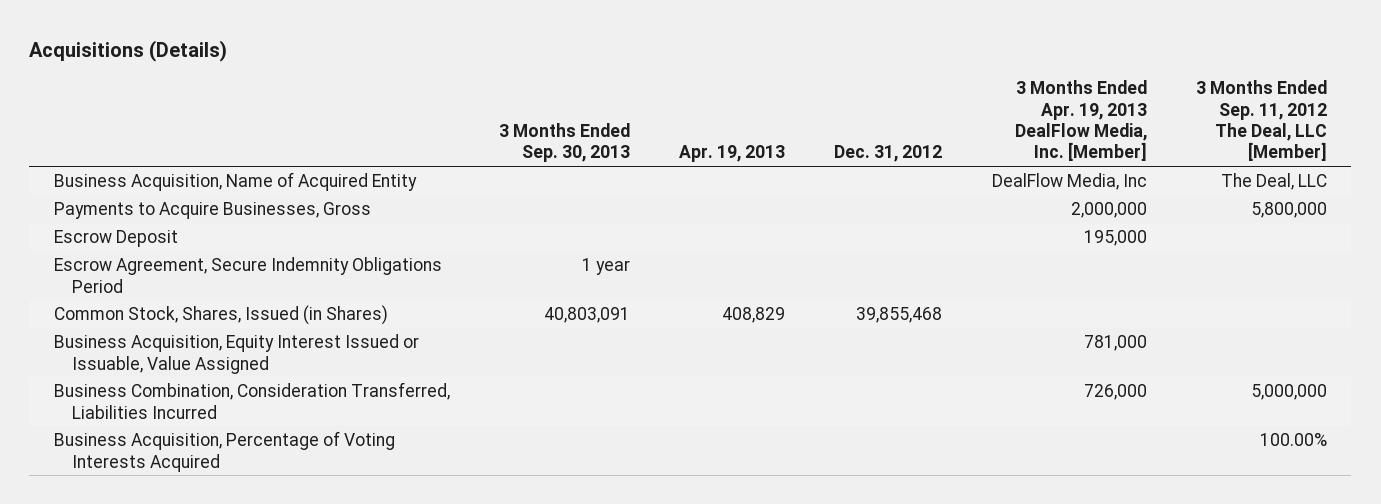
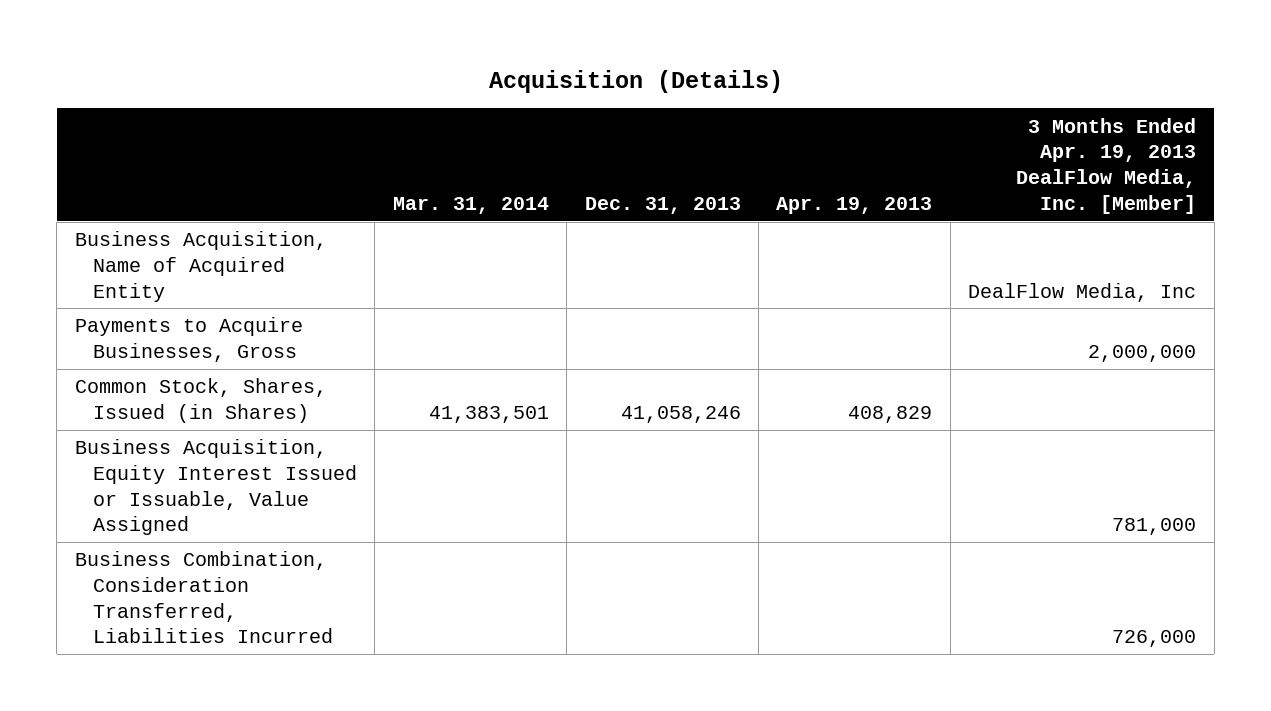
- Acquisitions (Details)
+ Acquisition (Details)
- | 3 Months Ended Sep. 30, 2013 | Apr. 19, 2013 | Dec. 31, 2012 | 3 Months Ended Apr. 19, 2013 DealFlow Media, Inc. [Member] | 3 Months Ended Sep. 11, 2012 The Deal, LLC [Member]
+ | Mar. 31, 2014 | Dec. 31, 2013 | Apr. 19, 2013 | 3 Months Ended Apr. 19, 2013 DealFlow Media, Inc. [Member]
- Escrow Deposit | | | | 195,000 |
- Escrow Agreement, Secure Indemnity Obligations Period | 1 year | | | |
- Business Acquisition, Percentage of Voting Interests Acquired | | | | | 100.00%

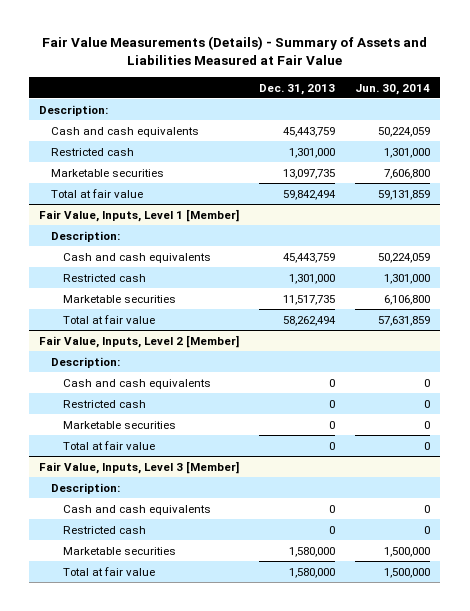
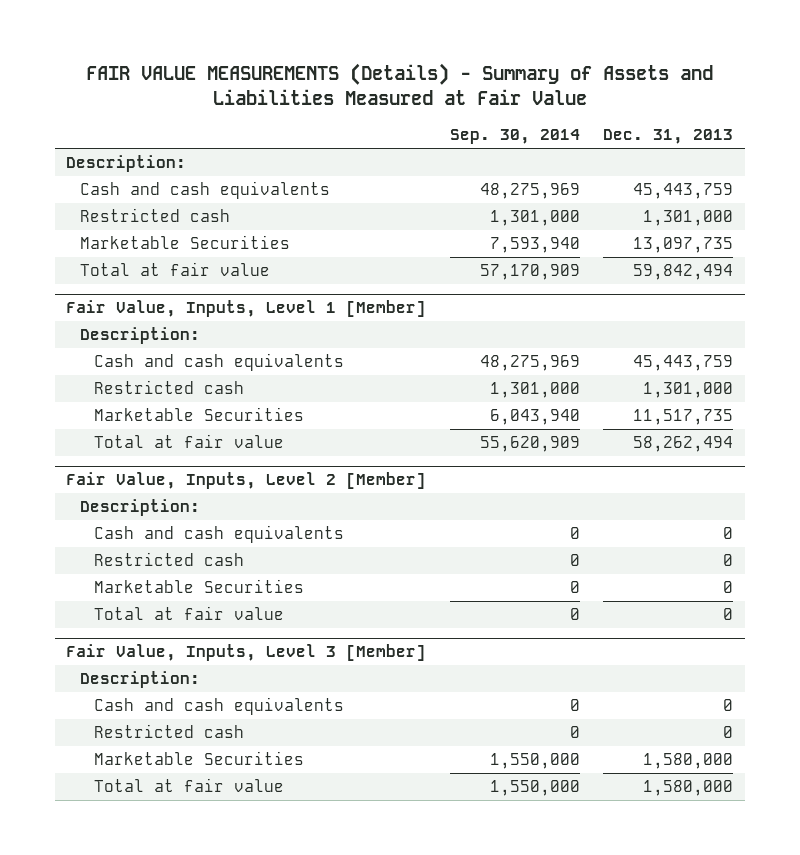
- Fair Value Measurements (Details) - Summary of Assets and Liabilities Measured at Fair Value
+ FAIR VALUE MEASUREMENTS (Details) - Summary of Assets and Liabilities Measured at Fair Value
- | Dec. 31, 2013 | Jun. 30, 2014
+ | Sep. 30, 2014 | Dec. 31, 2013
- Marketable securities | 13,097,735 | 7,606,800
+ Marketable Securities | 7,593,940 | 13,097,735
@ Fair Value, Inputs, Level 1 [Member]
- Marketable securities | 11,517,735 | 6,106,800
+ Marketable Securities | 6,043,940 | 11,517,735
@ Fair Value, Inputs, Level 2 [Member]
- Marketable securities | 0 | 0
+ Marketable Securities | 0 | 0
@ Fair Value, Inputs, Level 3 [Member]
- Marketable securities | 1,580,000 | 1,500,000
+ Marketable Securities | 1,550,000 | 1,580,000

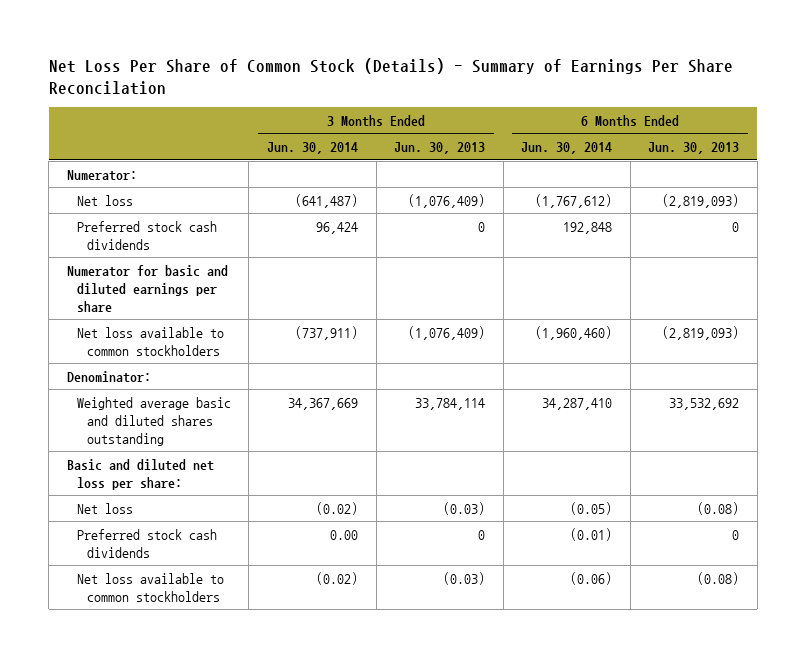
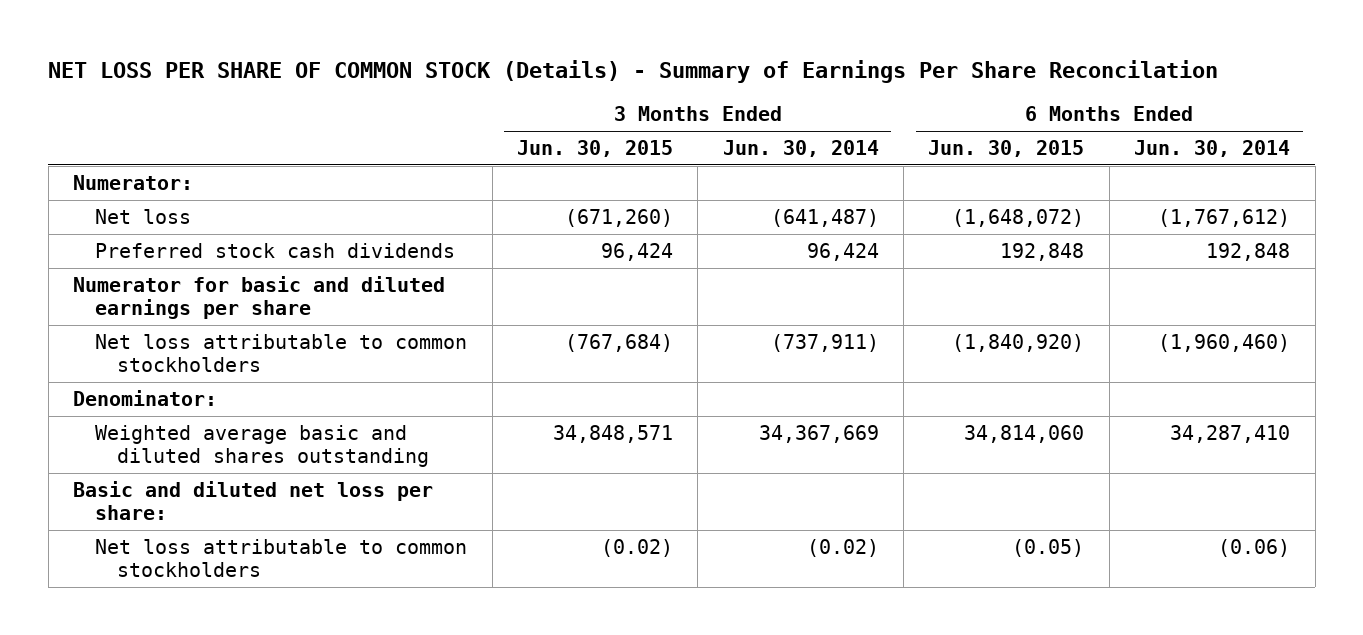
- Net Loss Per Share of Common Stock (Details) - Summary of Earnings Per Share Reconcilation
+ NET LOSS PER SHARE OF COMMON STOCK (Details) - Summary of Earnings Per Share Reconcilation
- | 3 Months Ended Jun. 30, 2014 | 3 Months Ended Jun. 30, 2013 | 6 Months Ended Jun. 30, 2014 | 6 Months Ended Jun. 30, 2013
+ | 3 Months Ended Jun. 30, 2015 | 3 Months Ended Jun. 30, 2014 | 6 Months Ended Jun. 30, 2015 | 6 Months Ended Jun. 30, 2014
- Net loss available to common stockholders | (737,911) | (1,076,409) | (1,960,460) | (2,819,093)
+ Net loss attributable to common stockholders | (767,684) | (737,911) | (1,840,920) | (1,960,460)
- Net loss | (0.02) | (0.03) | (0.05) | (0.08)
- Preferred stock cash dividends | 0.00 | 0 | (0.01) | 0
- Net loss available to common stockholders | (0.02) | (0.03) | (0.06) | (0.08)
+ Net loss attributable to common stockholders | (0.02) | (0.02) | (0.05) | (0.06)

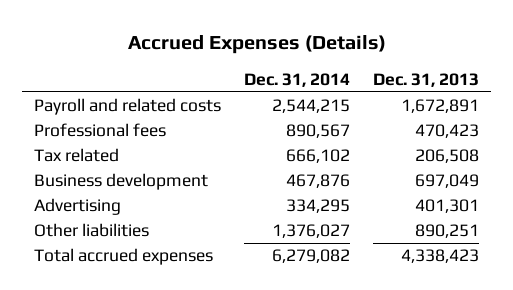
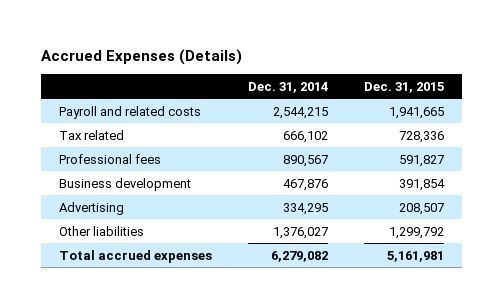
- | Dec. 31, 2014 | Dec. 31, 2013
+ | Dec. 31, 2014 | Dec. 31, 2015
moved down: Professional fees | 890,567 | 591,827

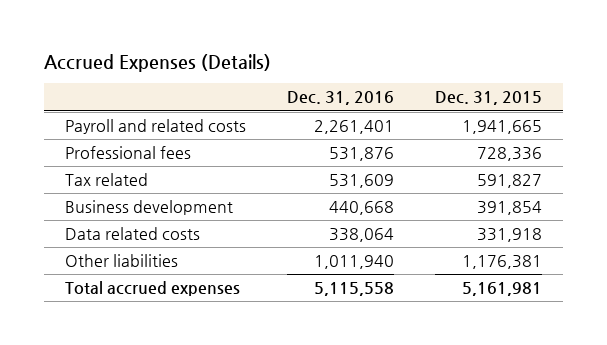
- | Dec. 31, 2014 | Dec. 31, 2015
+ | Dec. 31, 2016 | Dec. 31, 2015
- Tax related | 666,102 | 728,336
- Professional fees | 890,567 | 591,827
+ Professional fees | 531,876 | 728,336
+ Tax related | 531,609 | 591,827
- Advertising | 334,295 | 208,507
- Other liabilities | 1,376,027 | 1,299,792
+ Data related costs | 338,064 | 331,918
+ Other liabilities | 1,011,940 | 1,176,381

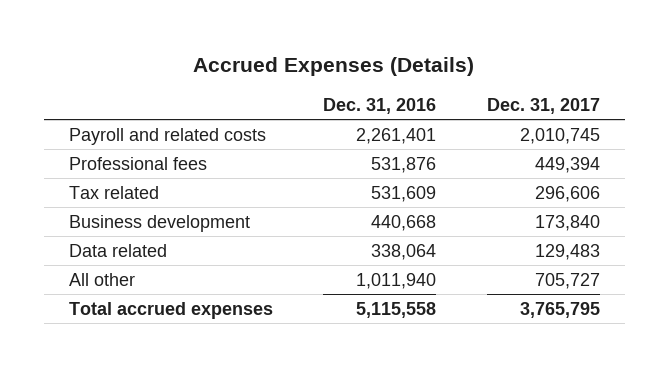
- | Dec. 31, 2016 | Dec. 31, 2015
+ | Dec. 31, 2016 | Dec. 31, 2017
- Data related costs | 338,064 | 331,918
- Other liabilities | 1,011,940 | 1,176,381
+ Data related | 338,064 | 129,483
+ All other | 1,011,940 | 705,727

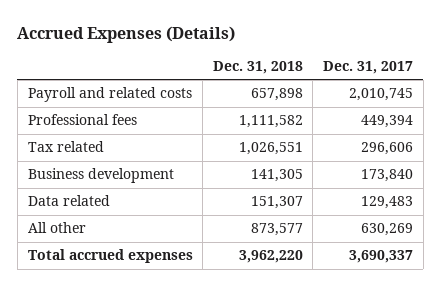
- | Dec. 31, 2016 | Dec. 31, 2017
+ | Dec. 31, 2018 | Dec. 31, 2017
- All other | 1,011,940 | 705,727
- Total accrued expenses | 5,115,558 | 3,765,795
+ All other | 873,577 | 630,269
+ Total accrued expenses | 3,962,220 | 3,690,337

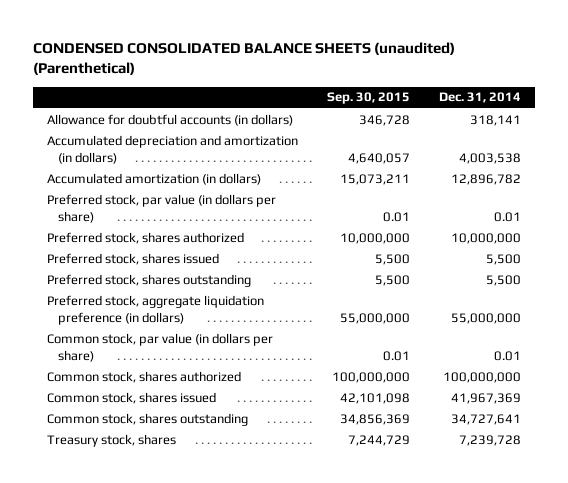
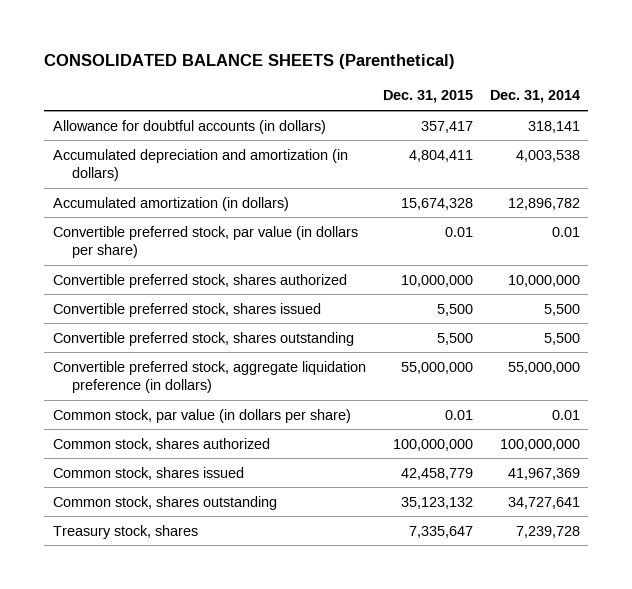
- CONDENSED CONSOLIDATED BALANCE SHEETS (unaudited) (Parenthetical)
+ CONSOLIDATED BALANCE SHEETS (Parenthetical)
- | Sep. 30, 2015 | Dec. 31, 2014
+ | Dec. 31, 2015 | Dec. 31, 2014
- Preferred stock, par value (in dollars per share) | 0.01 | 0.01
- Preferred stock, shares authorized | 10,000,000 | 10,000,000
- Preferred stock, shares issued | 5,500 | 5,500
- Preferred stock, shares outstanding | 5,500 | 5,500
- Preferred stock, aggregate liquidation preference (in dollars) | 55,000,000 | 55,000,000
+ Convertible preferred stock, par value (in dollars per share) | 0.01 | 0.01
+ Convertible preferred stock, shares authorized | 10,000,000 | 10,000,000
+ Convertible preferred stock, shares issued | 5,500 | 5,500
+ Convertible preferred stock, shares outstanding | 5,500 | 5,500
+ Convertible preferred stock, aggregate liquidation preference (in dollars) | 55,000,000 | 55,000,000

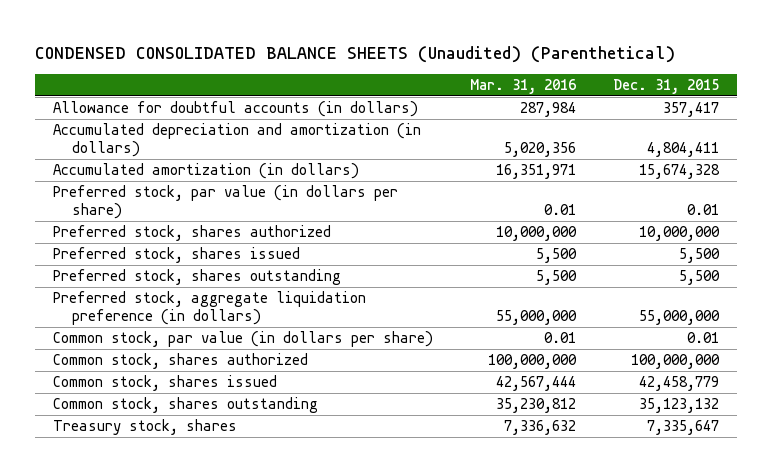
- CONSOLIDATED BALANCE SHEETS (Parenthetical)
+ CONDENSED CONSOLIDATED BALANCE SHEETS (Unaudited) (Parenthetical)
- | Dec. 31, 2015 | Dec. 31, 2014
+ | Mar. 31, 2016 | Dec. 31, 2015
- Convertible preferred stock, par value (in dollars per share) | 0.01 | 0.01
- Convertible preferred stock, shares authorized | 10,000,000 | 10,000,000
- Convertible preferred stock, shares issued | 5,500 | 5,500
- Convertible preferred stock, shares outstanding | 5,500 | 5,500
- Convertible preferred stock, aggregate liquidation preference (in dollars) | 55,000,000 | 55,000,000
+ Preferred stock, par value (in dollars per share) | 0.01 | 0.01
+ Preferred stock, shares authorized | 10,000,000 | 10,000,000
+ Preferred stock, shares issued | 5,500 | 5,500
+ Preferred stock, shares outstanding | 5,500 | 5,500
+ Preferred stock, aggregate liquidation preference (in dollars) | 55,000,000 | 55,000,000

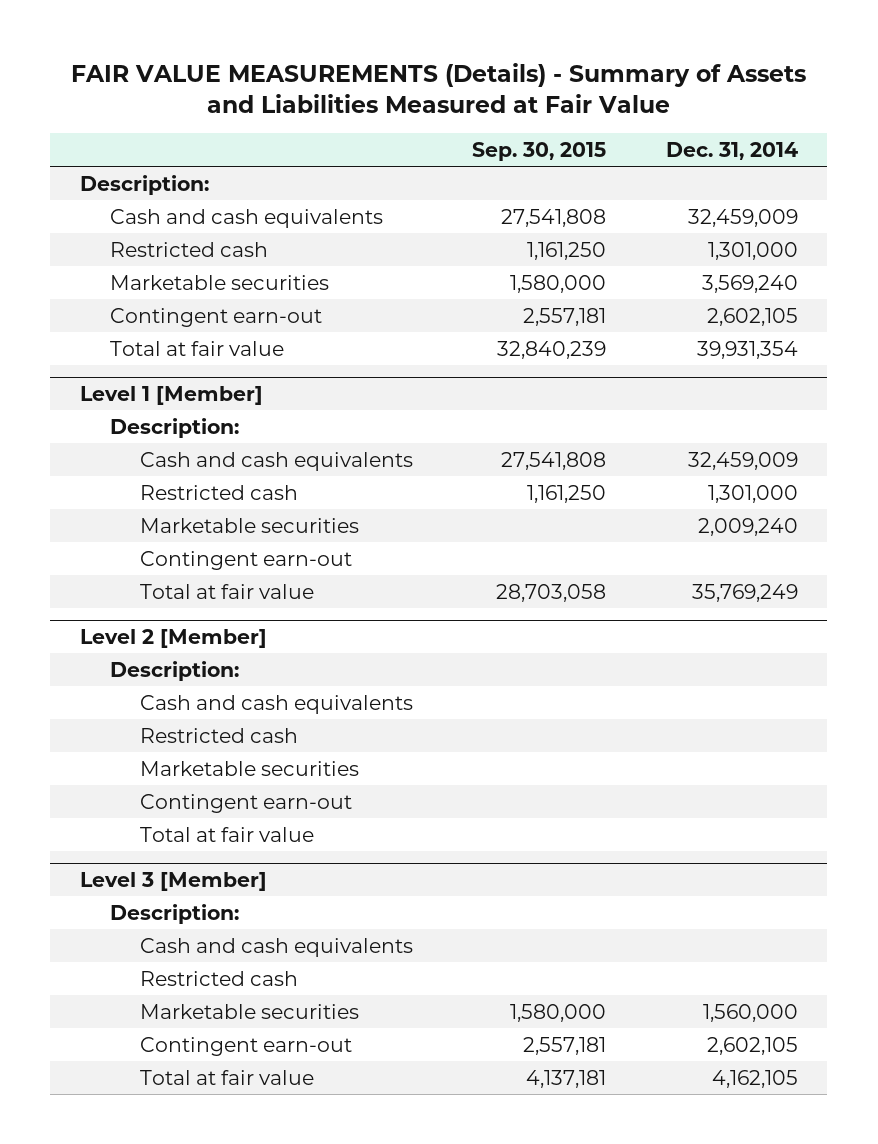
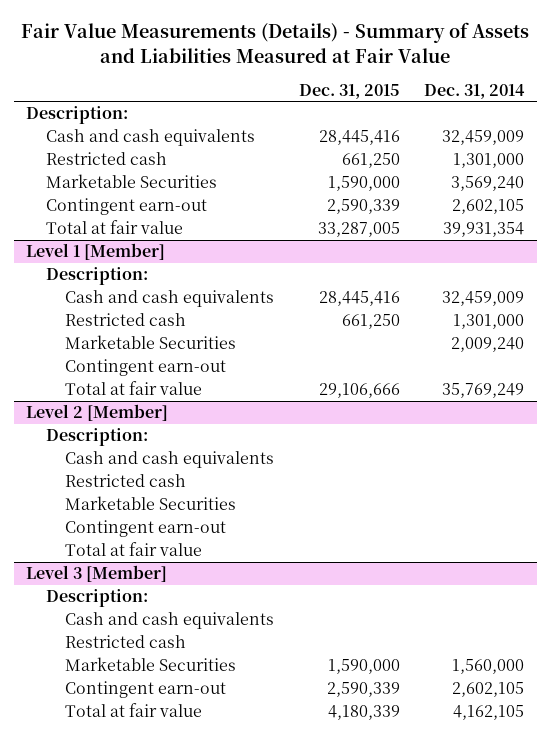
- FAIR VALUE MEASUREMENTS (Details) - Summary of Assets and Liabilities Measured at Fair Value
+ Fair Value Measurements (Details) - Summary of Assets and Liabilities Measured at Fair Value
- | Sep. 30, 2015 | Dec. 31, 2014
+ | Dec. 31, 2015 | Dec. 31, 2014
- Marketable securities | 1,580,000 | 3,569,240
+ Marketable Securities | 1,590,000 | 3,569,240
@ Level 1 [Member]
- Marketable securities | | 2,009,240
+ Marketable Securities | | 2,009,240
@ Level 2 [Member]
- Marketable securities
+ Marketable Securities
@ Level 3 [Member]
- Marketable securities | 1,580,000 | 1,560,000
+ Marketable Securities | 1,590,000 | 1,560,000

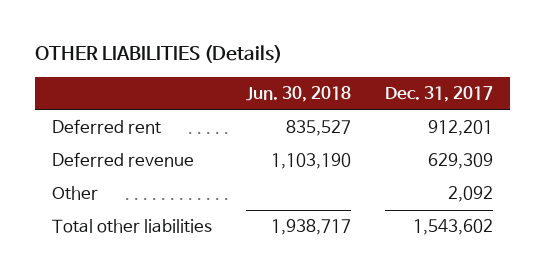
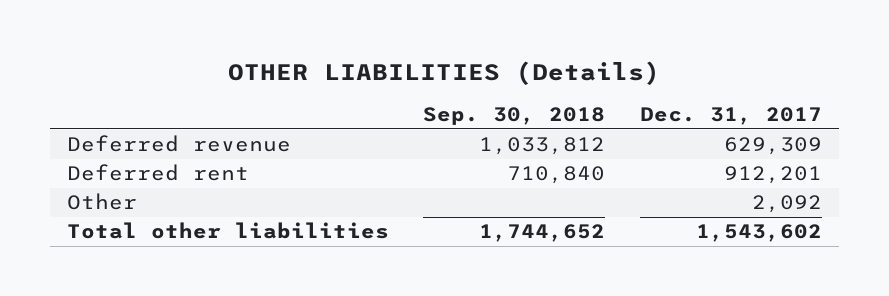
- | Jun. 30, 2018 | Dec. 31, 2017
+ | Sep. 30, 2018 | Dec. 31, 2017
moved down: Deferred rent | 710,840 | 912,201

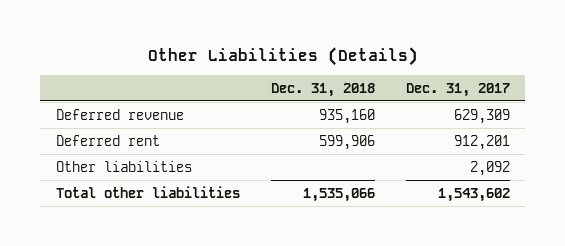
- OTHER LIABILITIES (Details)
+ Other Liabilities (Details)
- | Sep. 30, 2018 | Dec. 31, 2017
+ | Dec. 31, 2018 | Dec. 31, 2017
- Other | | 2,092
+ Other liabilities | | 2,092

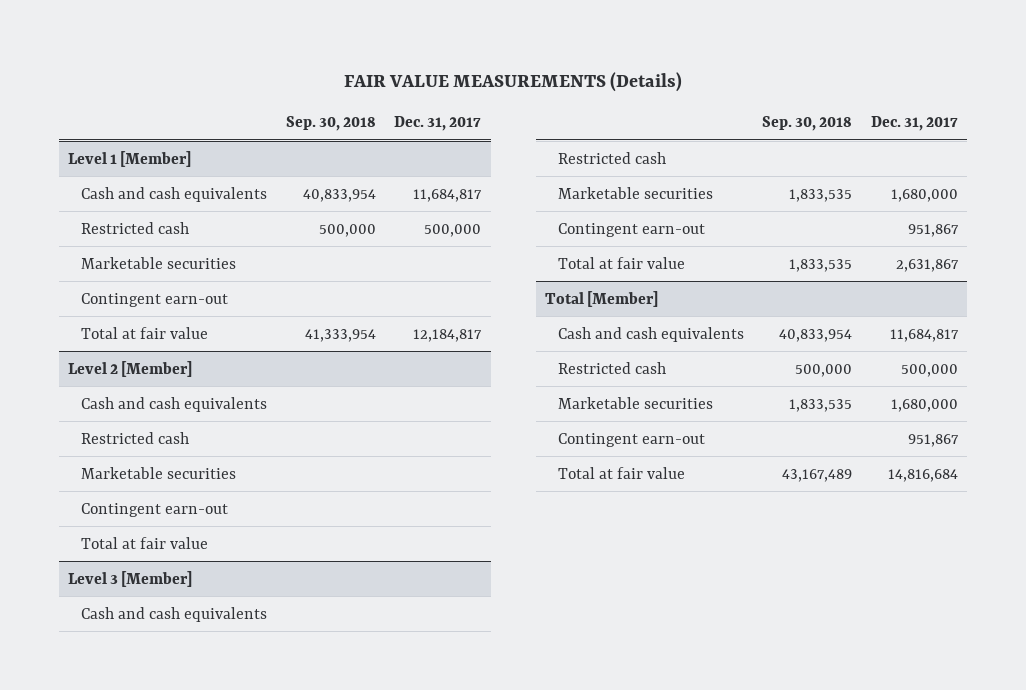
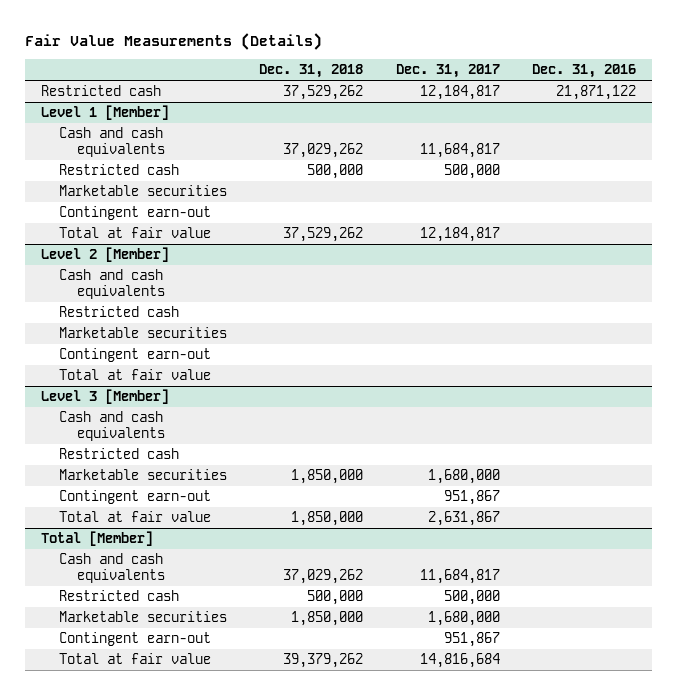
- FAIR VALUE MEASUREMENTS (Details)
+ Fair Value Measurements (Details)
- | Sep. 30, 2018 | Dec. 31, 2017
+ | Dec. 31, 2018 | Dec. 31, 2017 | Dec. 31, 2016
+ Restricted cash | 37,529,262 | 12,184,817 | 21,871,122

